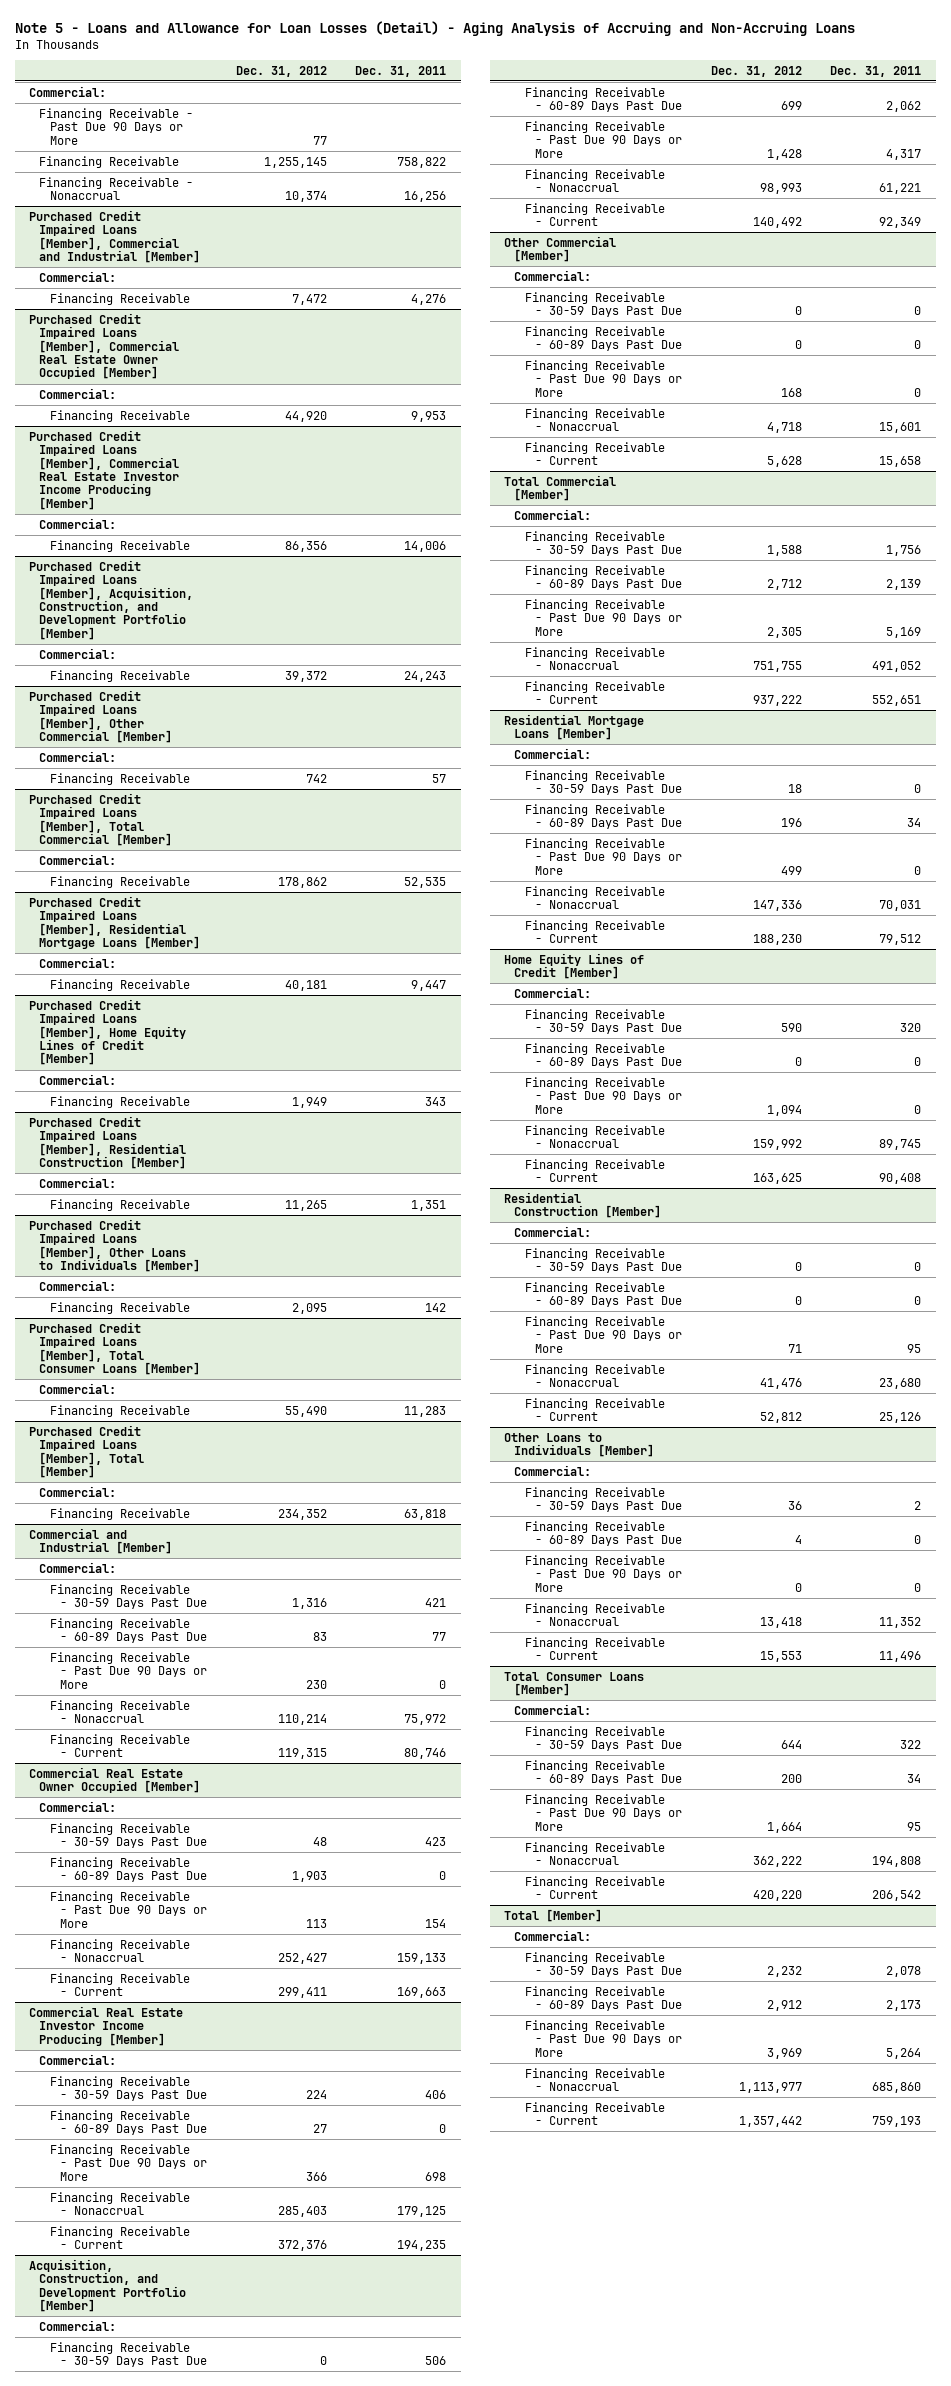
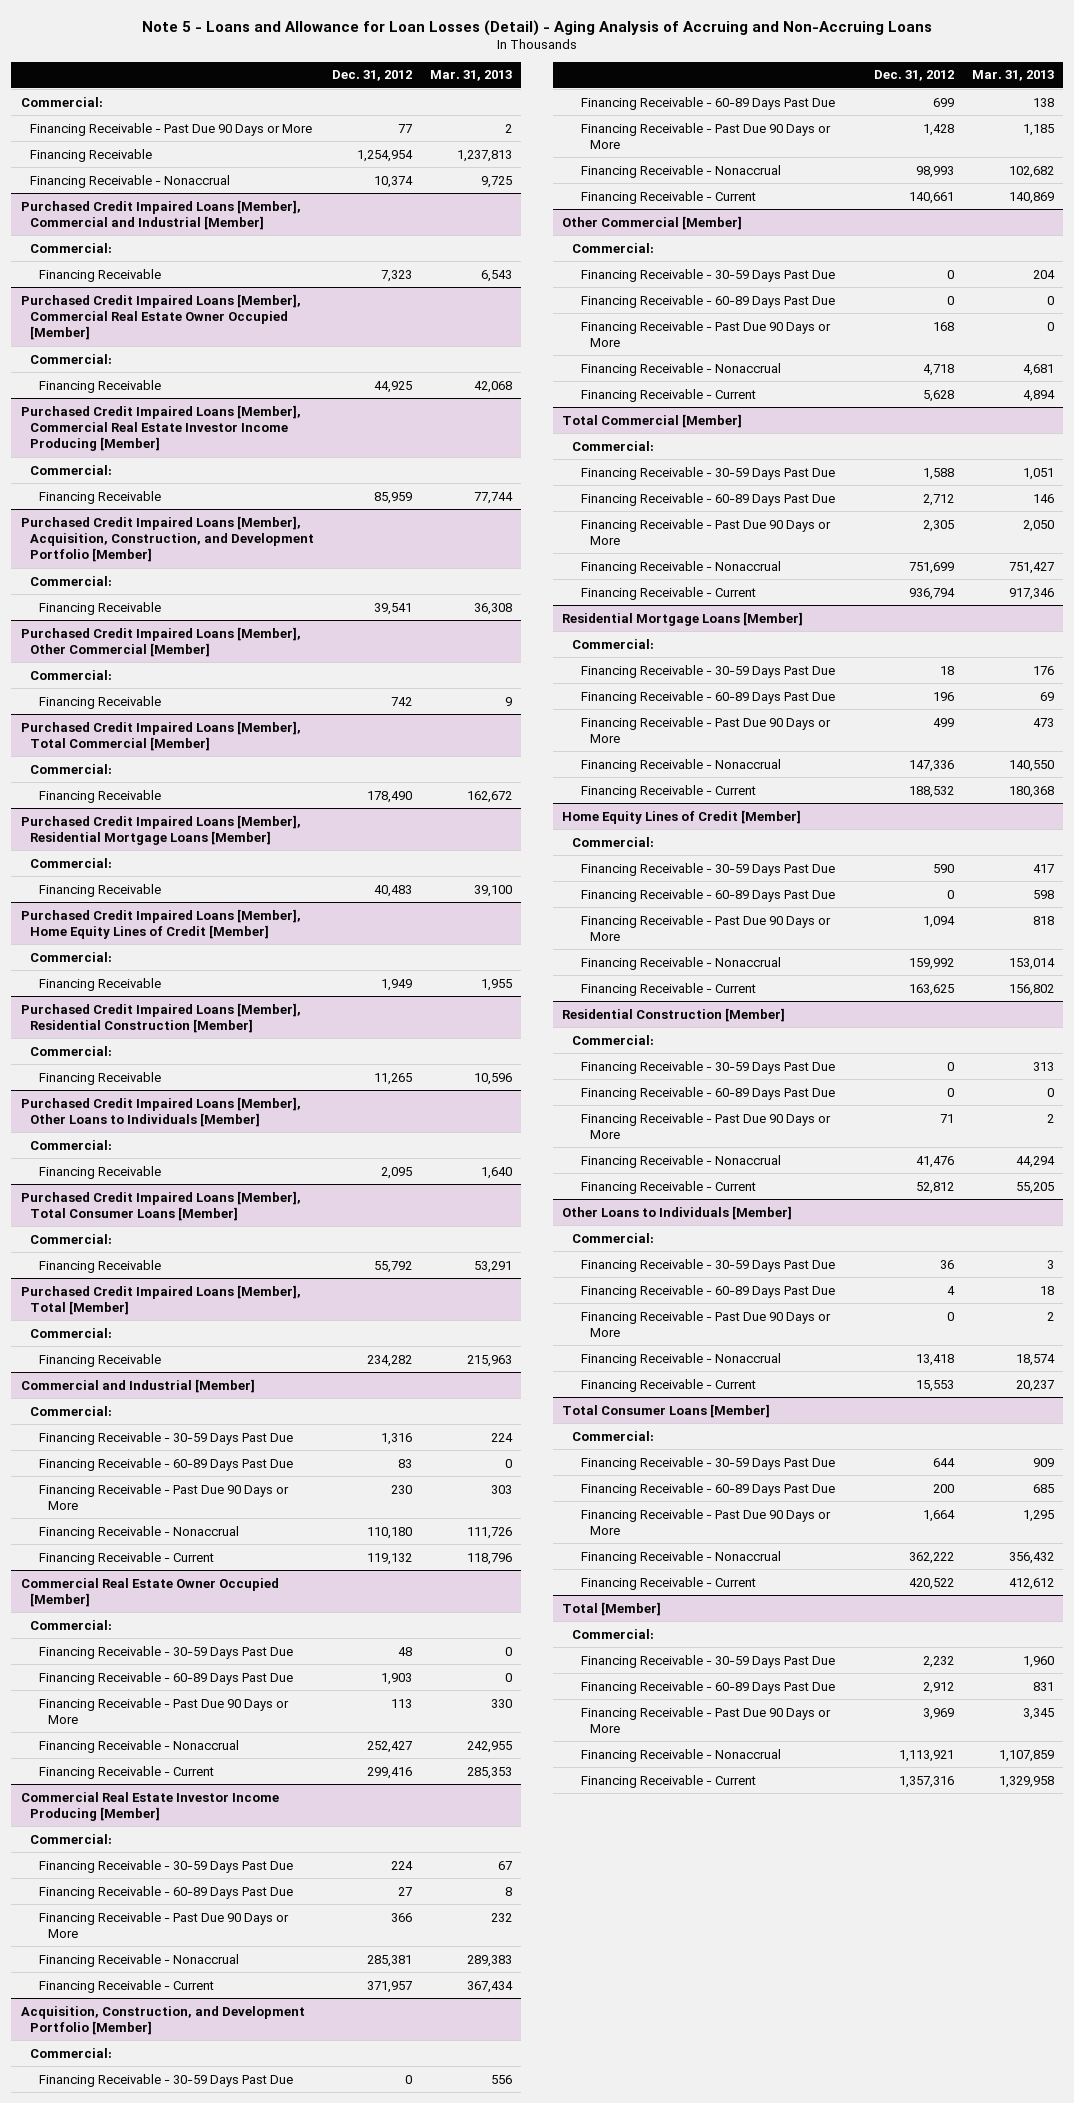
- | Dec. 31, 2012 | Dec. 31, 2011
+ | Dec. 31, 2012 | Mar. 31, 2013
- Financing Receivable | 1,255,145 | 758,822
+ Financing Receivable | 1,254,954 | 1,237,813
@ Purchased Credit Impaired Loans [Member], Commercial and Industrial [Member]
- Financing Receivable | 7,472 | 4,276
+ Financing Receivable | 7,323 | 6,543
@ Purchased Credit Impaired Loans [Member], Commercial Real Estate Owner Occupied [Member]
- Financing Receivable | 44,920 | 9,953
+ Financing Receivable | 44,925 | 42,068
@ Purchased Credit Impaired Loans [Member], Commercial Real Estate Investor Income Producing [Member]
- Financing Receivable | 86,356 | 14,006
+ Financing Receivable | 85,959 | 77,744
@ Purchased Credit Impaired Loans [Member], Acquisition, Construction, and Development Portfolio [Member]
- Financing Receivable | 39,372 | 24,243
+ Financing Receivable | 39,541 | 36,308
@ Purchased Credit Impaired Loans [Member], Total Commercial [Member]
- Financing Receivable | 178,862 | 52,535
+ Financing Receivable | 178,490 | 162,672
@ Purchased Credit Impaired Loans [Member], Residential Mortgage Loans [Member]
- Financing Receivable | 40,181 | 9,447
+ Financing Receivable | 40,483 | 39,100
@ Purchased Credit Impaired Loans [Member], Total Consumer Loans [Member]
- Financing Receivable | 55,490 | 11,283
+ Financing Receivable | 55,792 | 53,291
@ Purchased Credit Impaired Loans [Member], Total [Member]
- Financing Receivable | 234,352 | 63,818
+ Financing Receivable | 234,282 | 215,963
@ Commercial and Industrial [Member]
- Financing Receivable - Nonaccrual | 110,214 | 75,972
- Financing Receivable - Current | 119,315 | 80,746
+ Financing Receivable - Nonaccrual | 110,180 | 111,726
+ Financing Receivable - Current | 119,132 | 118,796
@ Commercial Real Estate Owner Occupied [Member]
- Financing Receivable - Current | 299,411 | 169,663
+ Financing Receivable - Current | 299,416 | 285,353
@ Commercial Real Estate Investor Income Producing [Member]
- Financing Receivable - Nonaccrual | 285,403 | 179,125
- Financing Receivable - Current | 372,376 | 194,235
+ Financing Receivable - Nonaccrual | 285,381 | 289,383
+ Financing Receivable - Current | 371,957 | 367,434
@ Acquisition, Construction, and Development Portfolio [Member]
- Financing Receivable - Current | 140,492 | 92,349
+ Financing Receivable - Current | 140,661 | 140,869
@ Total Commercial [Member]
- Financing Receivable - Nonaccrual | 751,755 | 491,052
- Financing Receivable - Current | 937,222 | 552,651
+ Financing Receivable - Nonaccrual | 751,699 | 751,427
+ Financing Receivable - Current | 936,794 | 917,346
@ Residential Mortgage Loans [Member]
- Financing Receivable - Current | 188,230 | 79,512
+ Financing Receivable - Current | 188,532 | 180,368
@ Total Consumer Loans [Member]
- Financing Receivable - Current | 420,220 | 206,542
+ Financing Receivable - Current | 420,522 | 412,612
@ Total [Member]
- Financing Receivable - Nonaccrual | 1,113,977 | 685,860
- Financing Receivable - Current | 1,357,442 | 759,193
+ Financing Receivable - Nonaccrual | 1,113,921 | 1,107,859
+ Financing Receivable - Current | 1,357,316 | 1,329,958

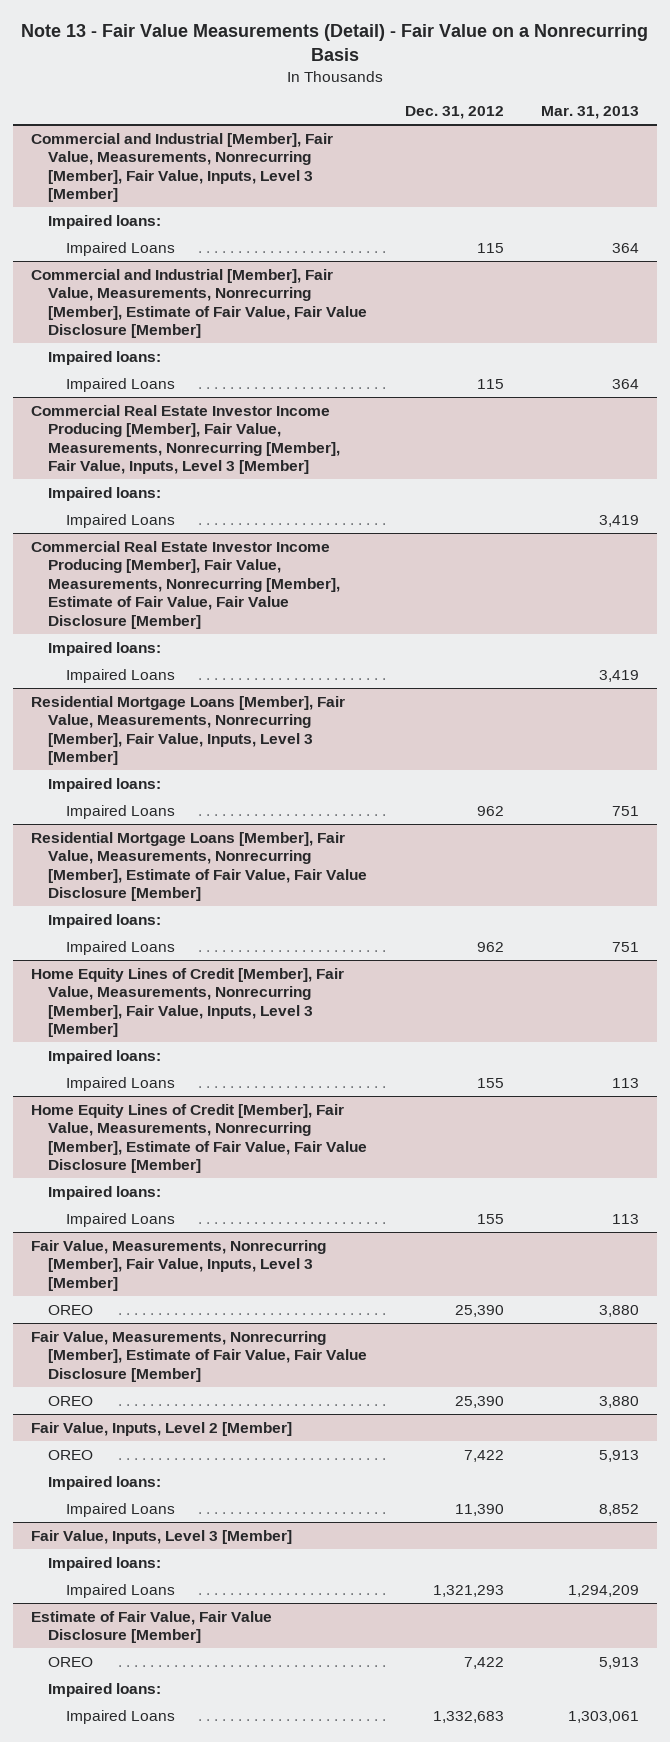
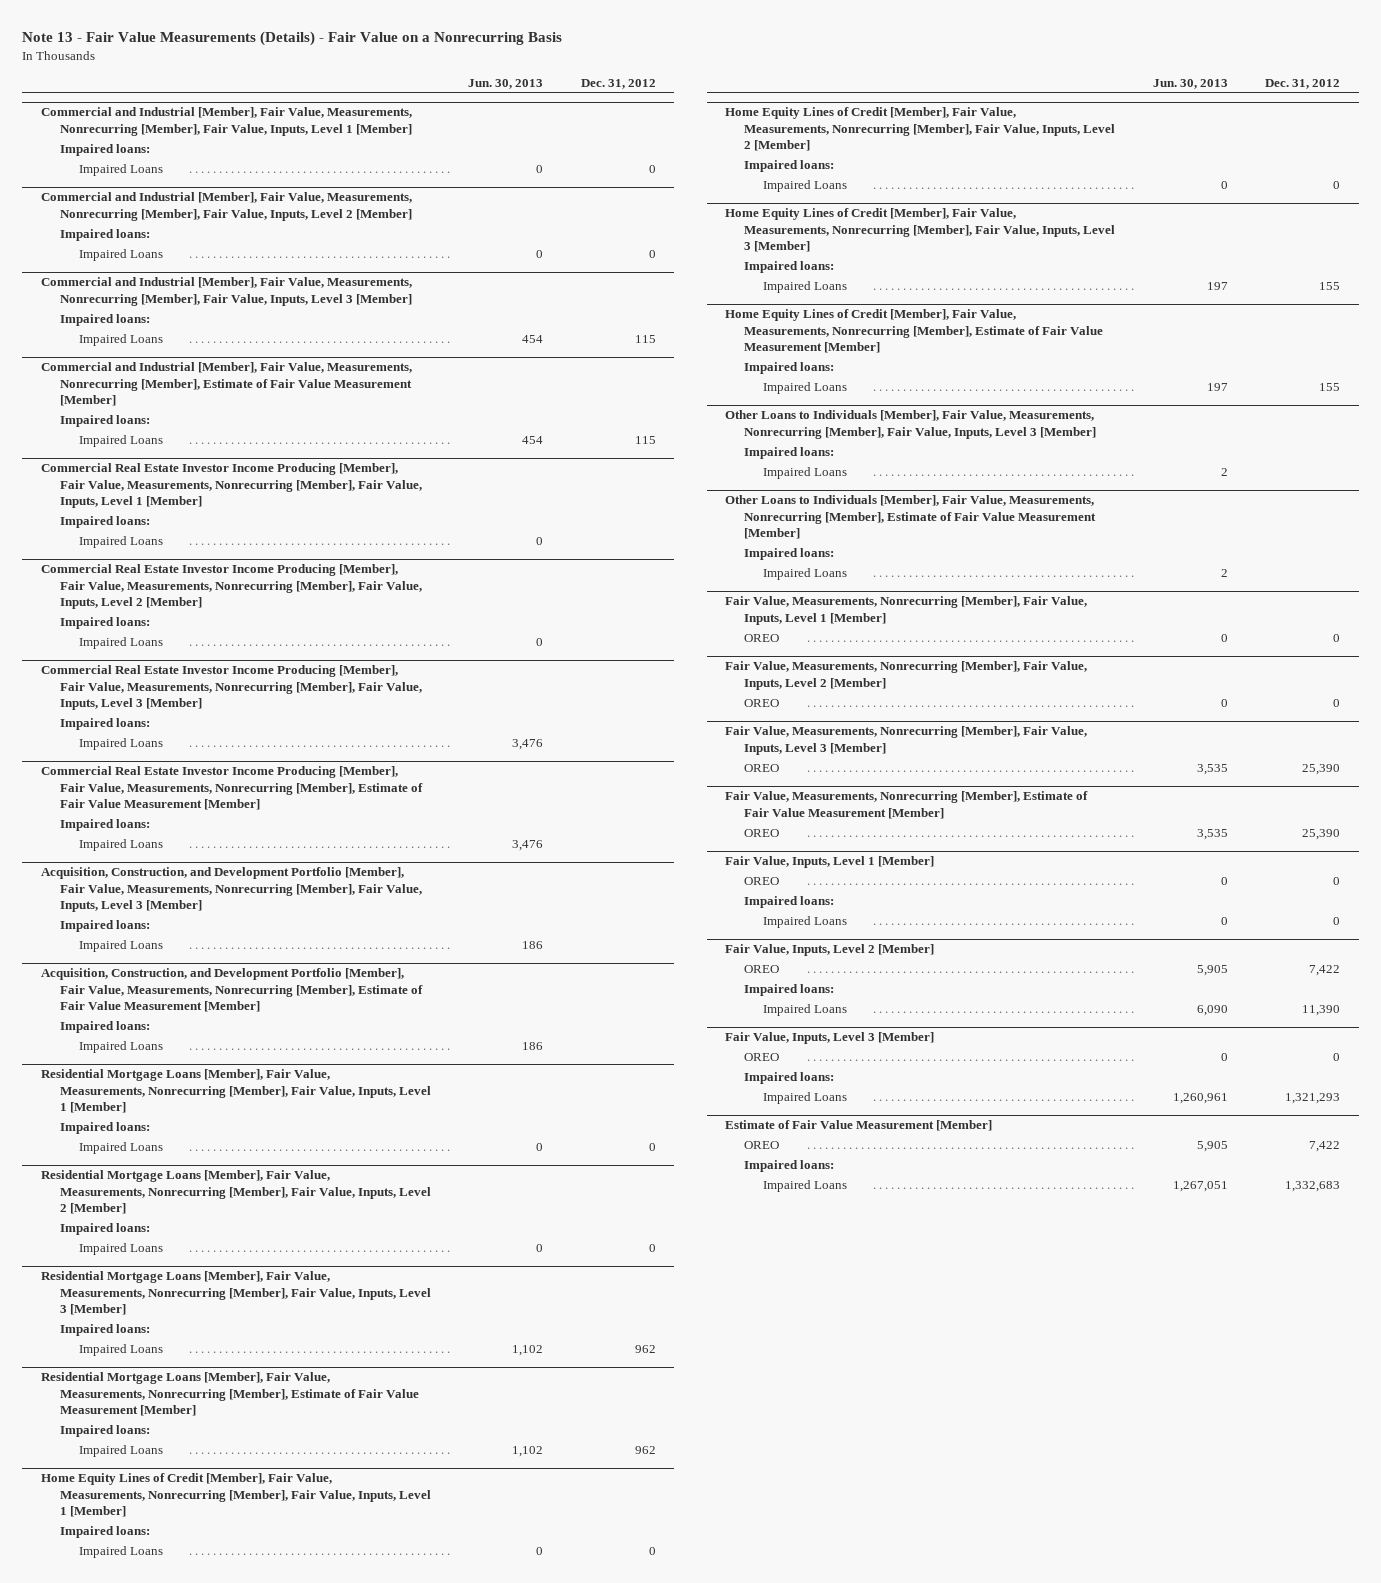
- Note 13 - Fair Value Measurements (Detail) - Fair Value on a Nonrecurring Basis
+ Note 13 - Fair Value Measurements (Details) - Fair Value on a Nonrecurring Basis
- | Dec. 31, 2012 | Mar. 31, 2013
+ | Jun. 30, 2013 | Dec. 31, 2012
+ Commercial and Industrial [Member], Fair Value, Measurements, Nonrecurring [Member], Fair Value, Inputs, Level 1 [Member]
+ Impaired loans:
+ Impaired Loans | 0 | 0
+ Commercial and Industrial [Member], Fair Value, Measurements, Nonrecurring [Member], Fair Value, Inputs, Level 2 [Member]
+ Impaired loans:
+ Impaired Loans | 0 | 0
- Commercial and Industrial [Member], Fair Value, Measurements, Nonrecurring [Member], Estimate of Fair Value, Fair Value Disclosure [Member]
+ Commercial and Industrial [Member], Fair Value, Measurements, Nonrecurring [Member], Estimate of Fair Value Measurement [Member]
+ Commercial Real Estate Investor Income Producing [Member], Fair Value, Measurements, Nonrecurring [Member], Fair Value, Inputs, Level 1 [Member]
+ Impaired loans:
+ Impaired Loans | 0 |
+ Commercial Real Estate Investor Income Producing [Member], Fair Value, Measurements, Nonrecurring [Member], Fair Value, Inputs, Level 2 [Member]
+ Impaired loans:
+ Impaired Loans | 0 |
- Commercial Real Estate Investor Income Producing [Member], Fair Value, Measurements, Nonrecurring [Member], Estimate of Fair Value, Fair Value Disclosure [Member]
+ Commercial Real Estate Investor Income Producing [Member], Fair Value, Measurements, Nonrecurring [Member], Estimate of Fair Value Measurement [Member]
+ Acquisition, Construction, and Development Portfolio [Member], Fair Value, Measurements, Nonrecurring [Member], Fair Value, Inputs, Level 3 [Member]
+ Impaired loans:
+ Impaired Loans | 186 |
+ Acquisition, Construction, and Development Portfolio [Member], Fair Value, Measurements, Nonrecurring [Member], Estimate of Fair Value Measurement [Member]
+ Impaired loans:
+ Impaired Loans | 186 |
+ Residential Mortgage Loans [Member], Fair Value, Measurements, Nonrecurring [Member], Fair Value, Inputs, Level 1 [Member]
+ Impaired loans:
+ Impaired Loans | 0 | 0
+ Residential Mortgage Loans [Member], Fair Value, Measurements, Nonrecurring [Member], Fair Value, Inputs, Level 2 [Member]
+ Impaired loans:
+ Impaired Loans | 0 | 0
- Residential Mortgage Loans [Member], Fair Value, Measurements, Nonrecurring [Member], Estimate of Fair Value, Fair Value Disclosure [Member]
+ Residential Mortgage Loans [Member], Fair Value, Measurements, Nonrecurring [Member], Estimate of Fair Value Measurement [Member]
+ Home Equity Lines of Credit [Member], Fair Value, Measurements, Nonrecurring [Member], Fair Value, Inputs, Level 1 [Member]
+ Impaired loans:
+ Impaired Loans | 0 | 0
+ Home Equity Lines of Credit [Member], Fair Value, Measurements, Nonrecurring [Member], Fair Value, Inputs, Level 2 [Member]
+ Impaired loans:
+ Impaired Loans | 0 | 0
- Home Equity Lines of Credit [Member], Fair Value, Measurements, Nonrecurring [Member], Estimate of Fair Value, Fair Value Disclosure [Member]
+ Home Equity Lines of Credit [Member], Fair Value, Measurements, Nonrecurring [Member], Estimate of Fair Value Measurement [Member]
+ Other Loans to Individuals [Member], Fair Value, Measurements, Nonrecurring [Member], Fair Value, Inputs, Level 3 [Member]
+ Impaired loans:
+ Impaired Loans | 2 |
+ Other Loans to Individuals [Member], Fair Value, Measurements, Nonrecurring [Member], Estimate of Fair Value Measurement [Member]
+ Impaired loans:
+ Impaired Loans | 2 |
+ Fair Value, Measurements, Nonrecurring [Member], Fair Value, Inputs, Level 1 [Member]
+ OREO | 0 | 0
+ Fair Value, Measurements, Nonrecurring [Member], Fair Value, Inputs, Level 2 [Member]
+ OREO | 0 | 0
- Fair Value, Measurements, Nonrecurring [Member], Estimate of Fair Value, Fair Value Disclosure [Member]
+ Fair Value, Measurements, Nonrecurring [Member], Estimate of Fair Value Measurement [Member]
+ Fair Value, Inputs, Level 1 [Member]
+ OREO | 0 | 0
+ Impaired loans:
+ Impaired Loans | 0 | 0
@ Fair Value, Inputs, Level 3 [Member]
+ OREO | 0 | 0
- Estimate of Fair Value, Fair Value Disclosure [Member]
+ Estimate of Fair Value Measurement [Member]

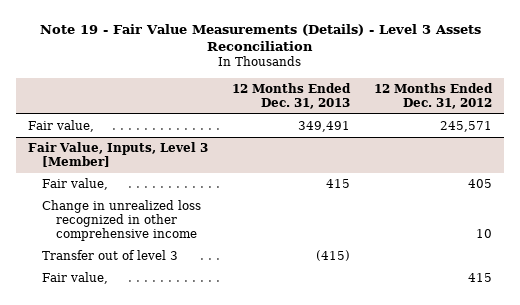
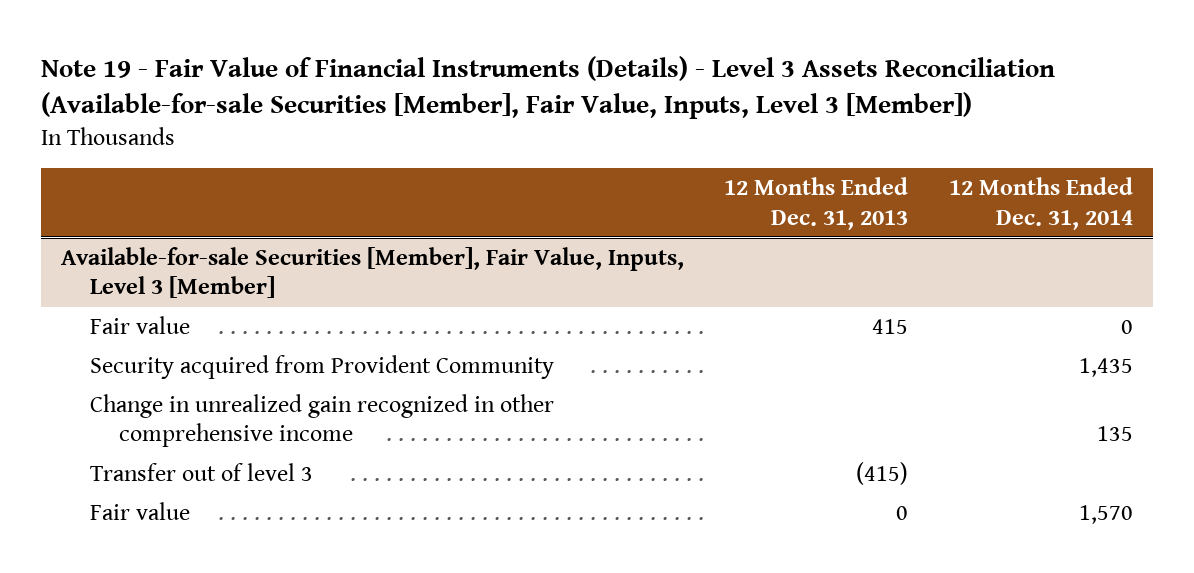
- Note 19 - Fair Value Measurements (Details) - Level 3 Assets Reconciliation
+ Note 19 - Fair Value of Financial Instruments (Details) - Level 3 Assets Reconciliation (Available-for-sale Securities [Member], Fair Value, Inputs, Level 3 [Member])
- | 12 Months Ended Dec. 31, 2013 | 12 Months Ended Dec. 31, 2012
+ | 12 Months Ended Dec. 31, 2013 | 12 Months Ended Dec. 31, 2014
- Fair value, | 349,491 | 245,571
- Fair Value, Inputs, Level 3 [Member]
- Fair value, | 415 | 405
- Change in unrealized loss recognized in other comprehensive income | | 10
+ Available-for-sale Securities [Member], Fair Value, Inputs, Level 3 [Member]
+ Fair value | 415 | 0
+ Security acquired from Provident Community | | 1,435
+ Change in unrealized gain recognized in other comprehensive income | | 135
- Fair value, | | 415
+ Fair value | 0 | 1,570

